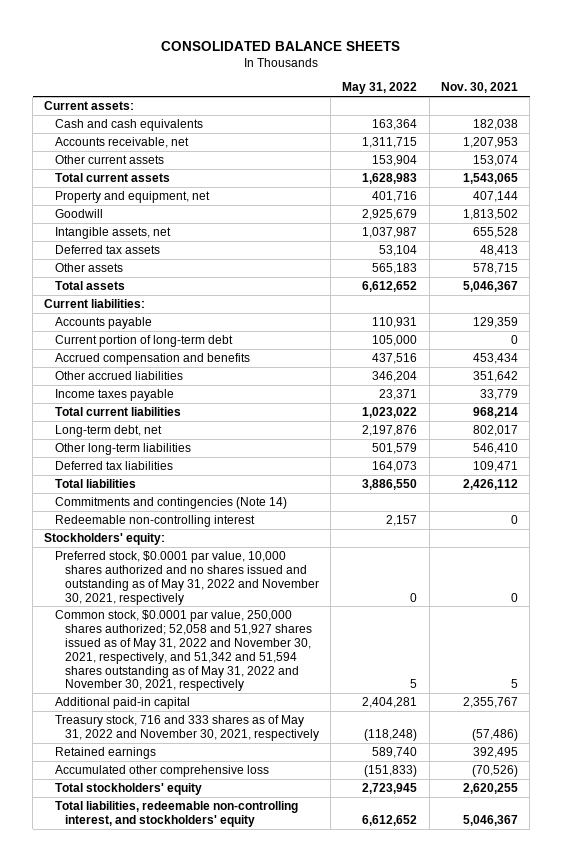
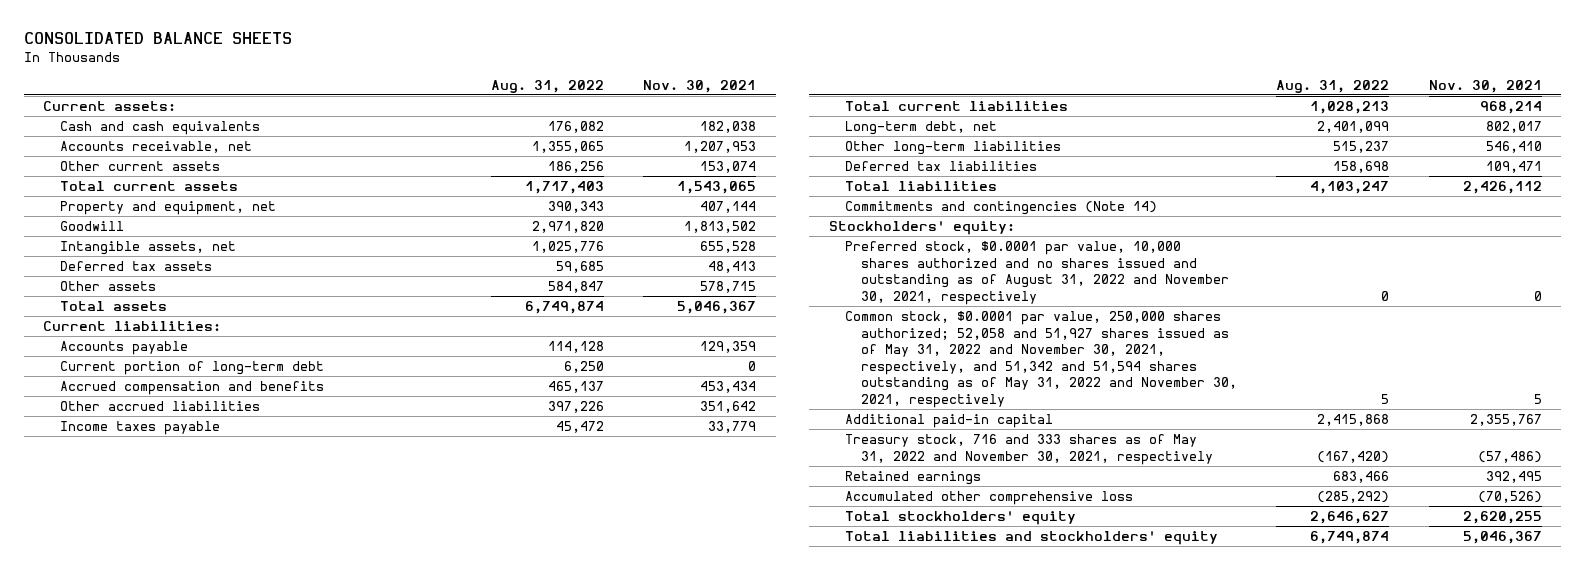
- | May 31, 2022 | Nov. 30, 2021
+ | Aug. 31, 2022 | Nov. 30, 2021
- Redeemable non-controlling interest | 2,157 | 0
- Preferred stock, $0.0001 par value, 10,000 shares authorized and no shares issued and outstanding as of May 31, 2022 and November 30, 2021, respectively | 0 | 0
+ Preferred stock, $0.0001 par value, 10,000 shares authorized and no shares issued and outstanding as of August 31, 2022 and November 30, 2021, respectively | 0 | 0
- Total liabilities, redeemable non-controlling interest, and stockholders' equity | 6,612,652 | 5,046,367
+ Total liabilities and stockholders' equity | 6,749,874 | 5,046,367

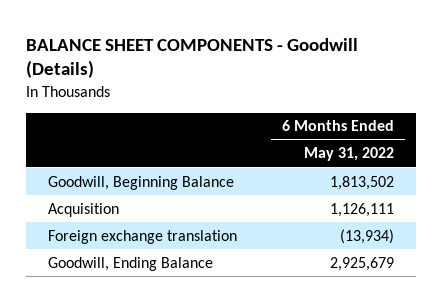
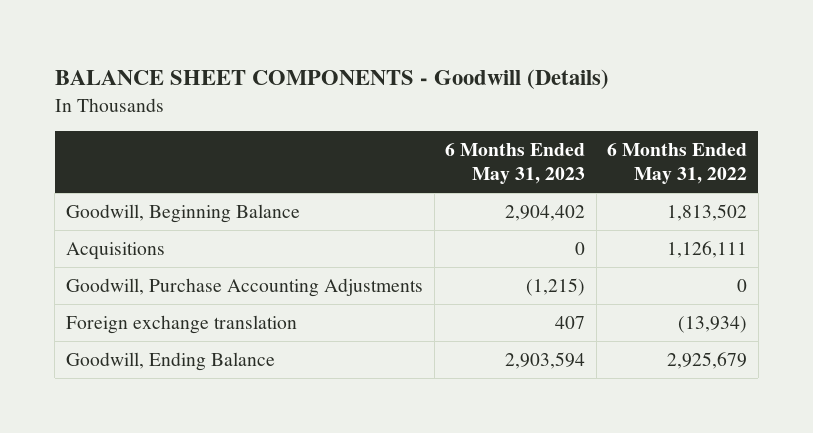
- | 6 Months Ended May 31, 2022
+ | 6 Months Ended May 31, 2023 | 6 Months Ended May 31, 2022
- Acquisition | 1,126,111
+ Acquisitions | 0 | 1,126,111
+ Goodwill, Purchase Accounting Adjustments | (1,215) | 0

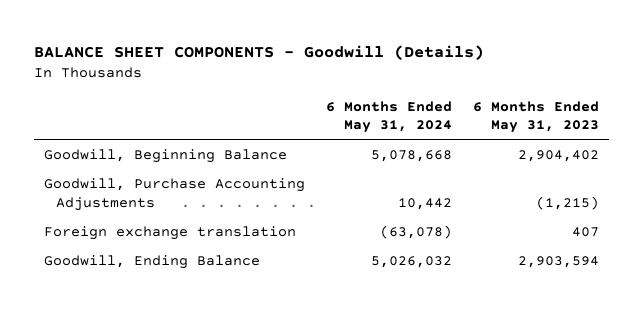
- | 6 Months Ended May 31, 2023 | 6 Months Ended May 31, 2022
+ | 6 Months Ended May 31, 2024 | 6 Months Ended May 31, 2023
- Acquisitions | 0 | 1,126,111

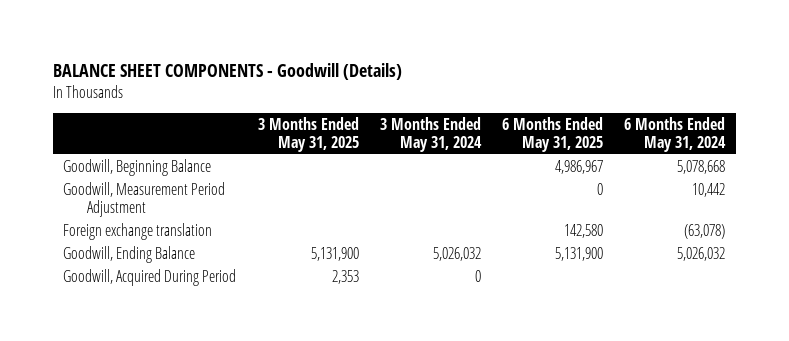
- | 6 Months Ended May 31, 2024 | 6 Months Ended May 31, 2023
+ | 3 Months Ended May 31, 2025 | 3 Months Ended May 31, 2024 | 6 Months Ended May 31, 2025 | 6 Months Ended May 31, 2024
- Goodwill, Purchase Accounting Adjustments | 10,442 | (1,215)
+ Goodwill, Measurement Period Adjustment | | | 0 | 10,442
+ Goodwill, Acquired During Period | 2,353 | 0 | |

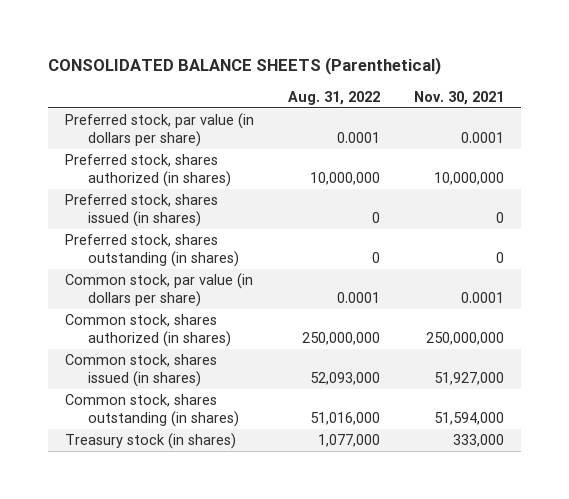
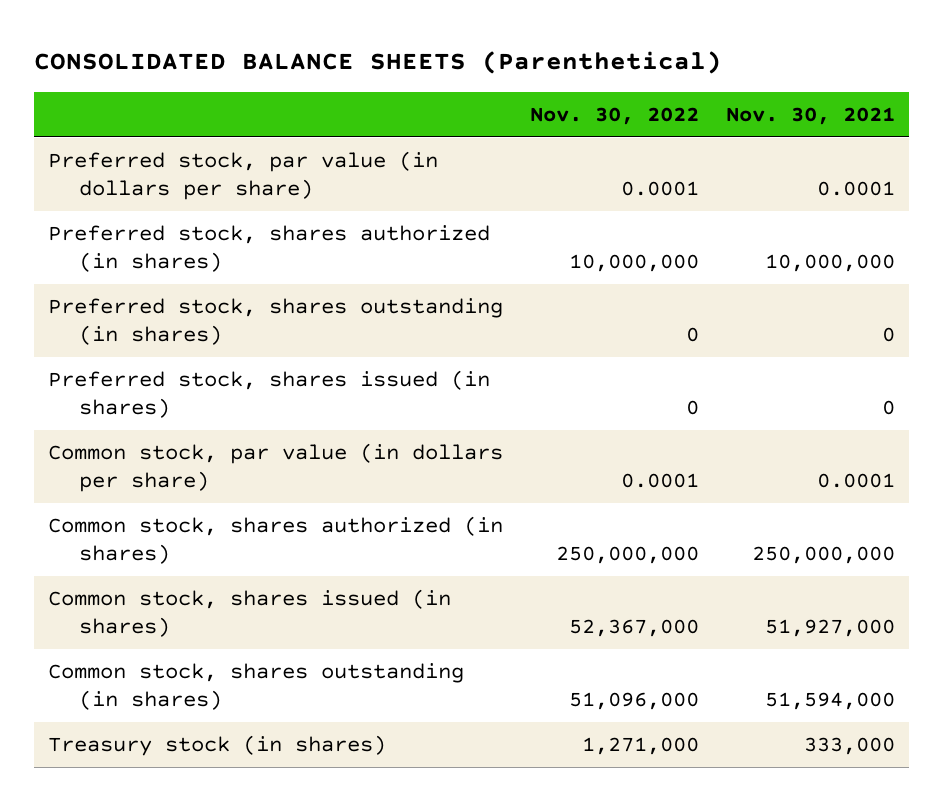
- | Aug. 31, 2022 | Nov. 30, 2021
+ | Nov. 30, 2022 | Nov. 30, 2021
moved down: Preferred stock, shares issued (in shares) | 0 | 0

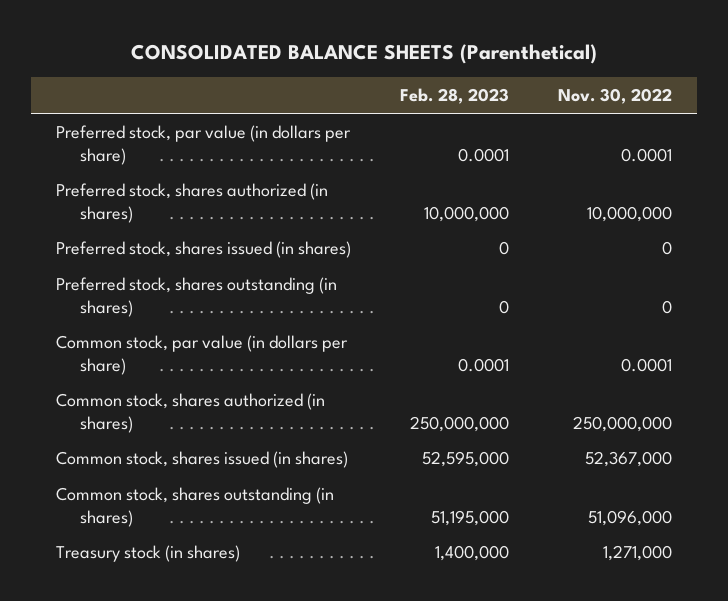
- | Nov. 30, 2022 | Nov. 30, 2021
+ | Feb. 28, 2023 | Nov. 30, 2022
moved down: Preferred stock, shares outstanding (in shares) | 0 | 0

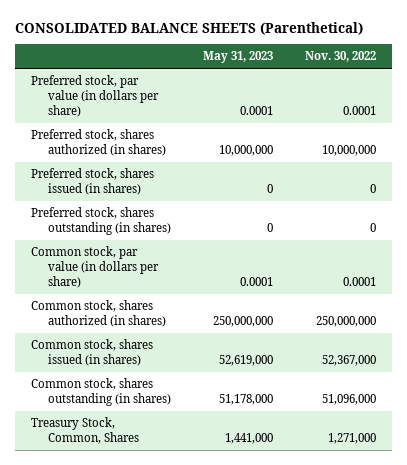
- | Feb. 28, 2023 | Nov. 30, 2022
+ | May 31, 2023 | Nov. 30, 2022
- Treasury stock (in shares) | 1,400,000 | 1,271,000
+ Treasury Stock, Common, Shares | 1,441,000 | 1,271,000

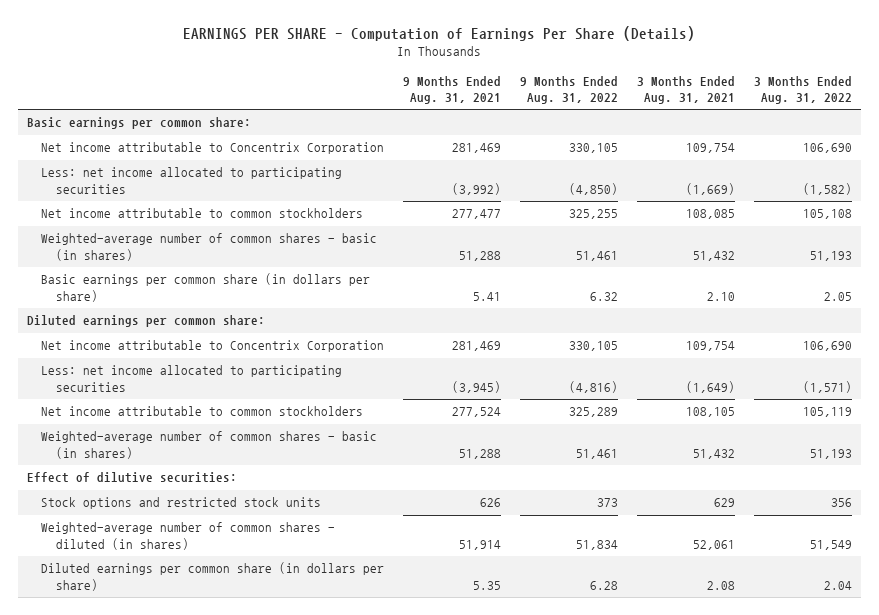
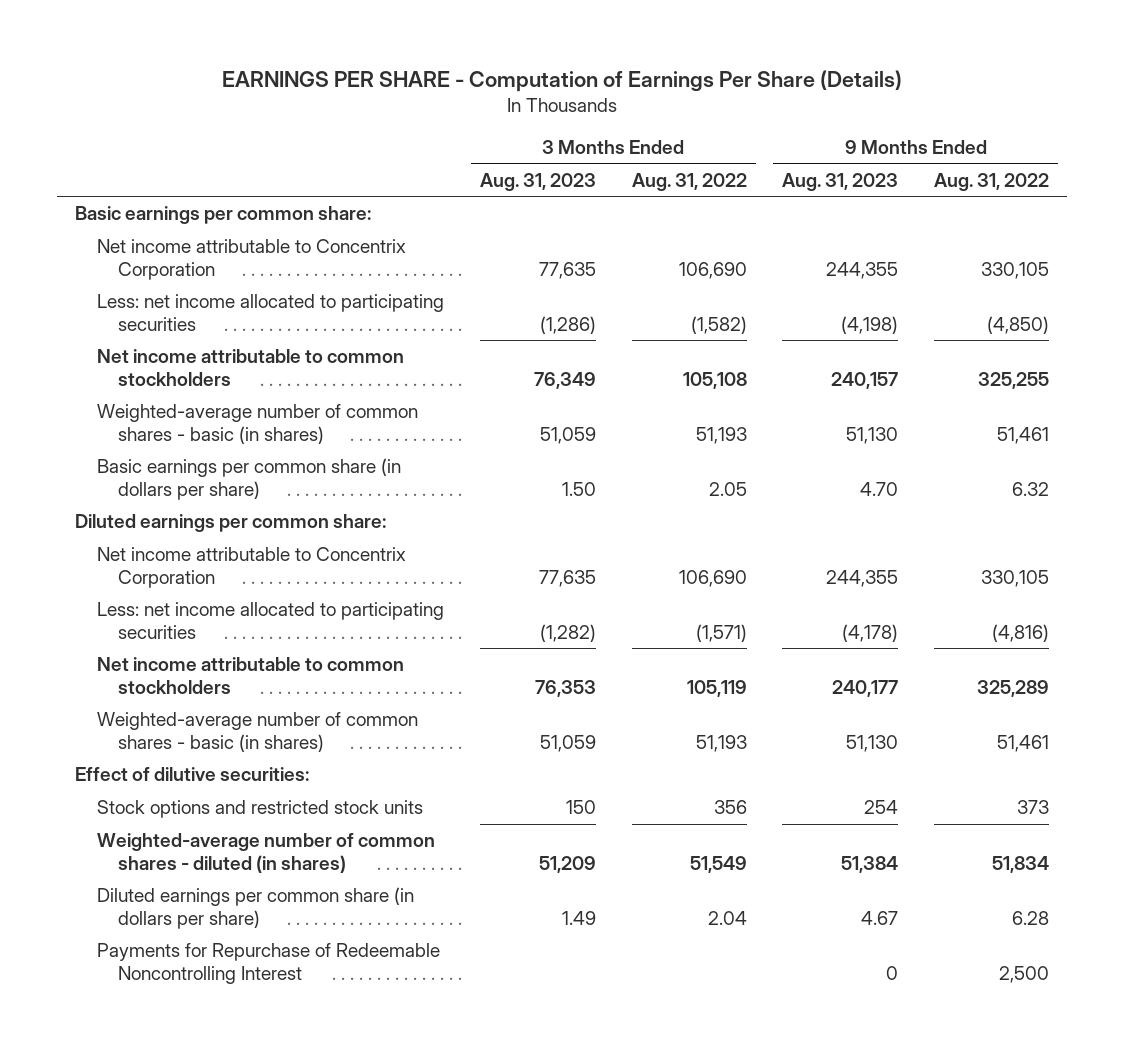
- | 9 Months Ended Aug. 31, 2021 | 9 Months Ended Aug. 31, 2022 | 3 Months Ended Aug. 31, 2021 | 3 Months Ended Aug. 31, 2022
+ | 3 Months Ended Aug. 31, 2023 | 3 Months Ended Aug. 31, 2022 | 9 Months Ended Aug. 31, 2023 | 9 Months Ended Aug. 31, 2022
+ Payments for Repurchase of Redeemable Noncontrolling Interest | | | 0 | 2,500

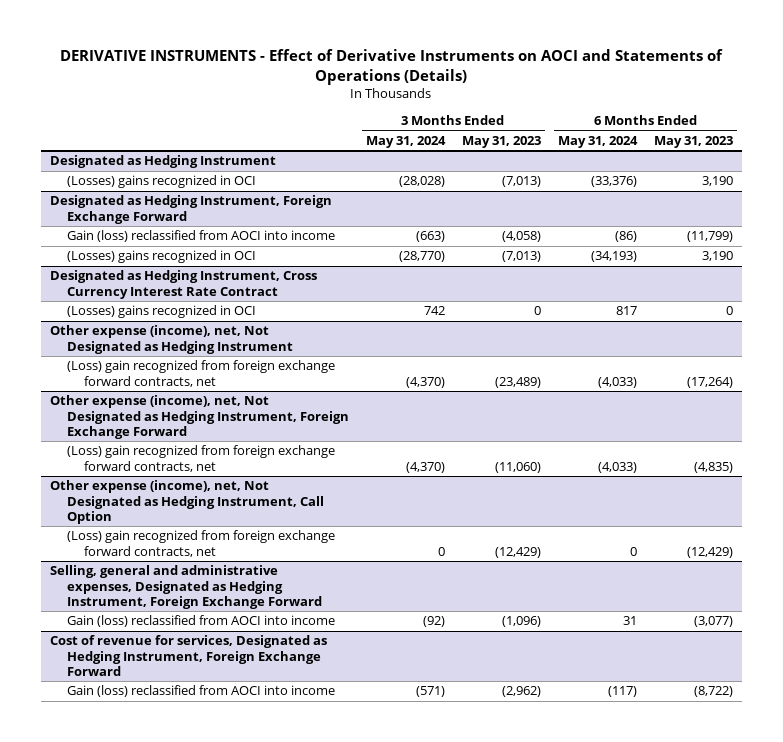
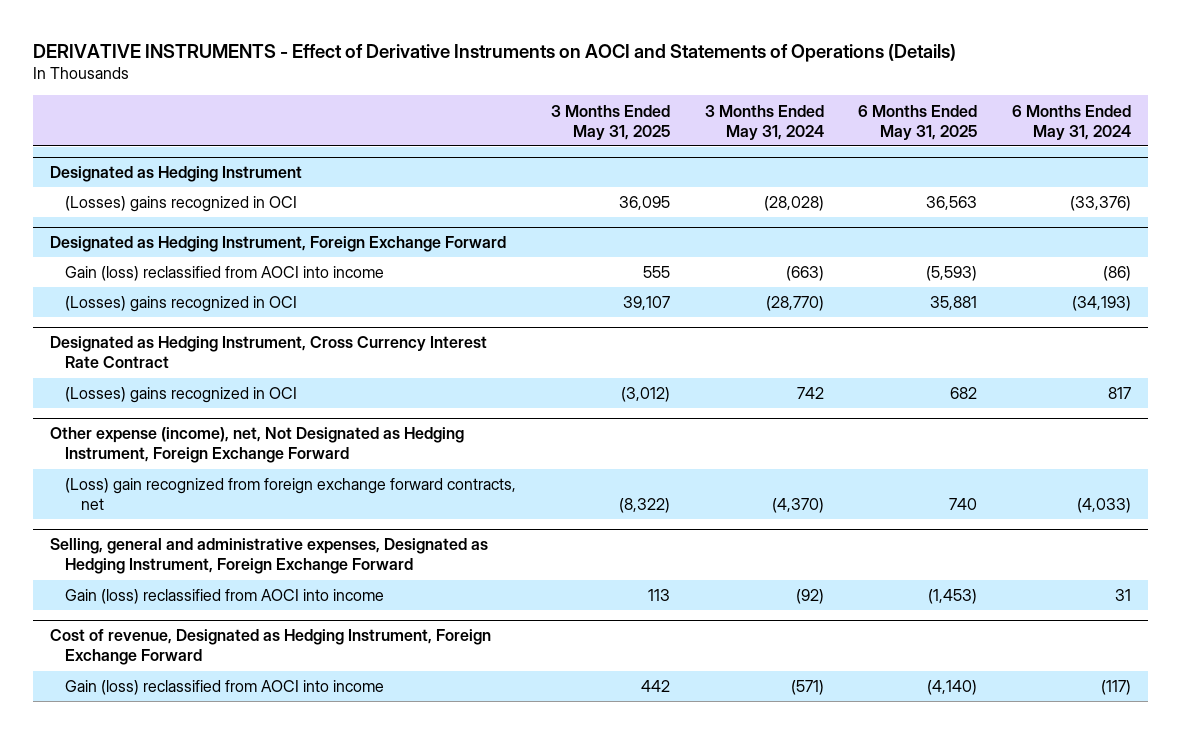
- | 3 Months Ended May 31, 2024 | 3 Months Ended May 31, 2023 | 6 Months Ended May 31, 2024 | 6 Months Ended May 31, 2023
+ | 3 Months Ended May 31, 2025 | 3 Months Ended May 31, 2024 | 6 Months Ended May 31, 2025 | 6 Months Ended May 31, 2024
- Other expense (income), net, Not Designated as Hedging Instrument
- (Loss) gain recognized from foreign exchange forward contracts, net | (4,370) | (23,489) | (4,033) | (17,264)
- Other expense (income), net, Not Designated as Hedging Instrument, Call Option
- (Loss) gain recognized from foreign exchange forward contracts, net | 0 | (12,429) | 0 | (12,429)
- Cost of revenue for services, Designated as Hedging Instrument, Foreign Exchange Forward
+ Cost of revenue, Designated as Hedging Instrument, Foreign Exchange Forward

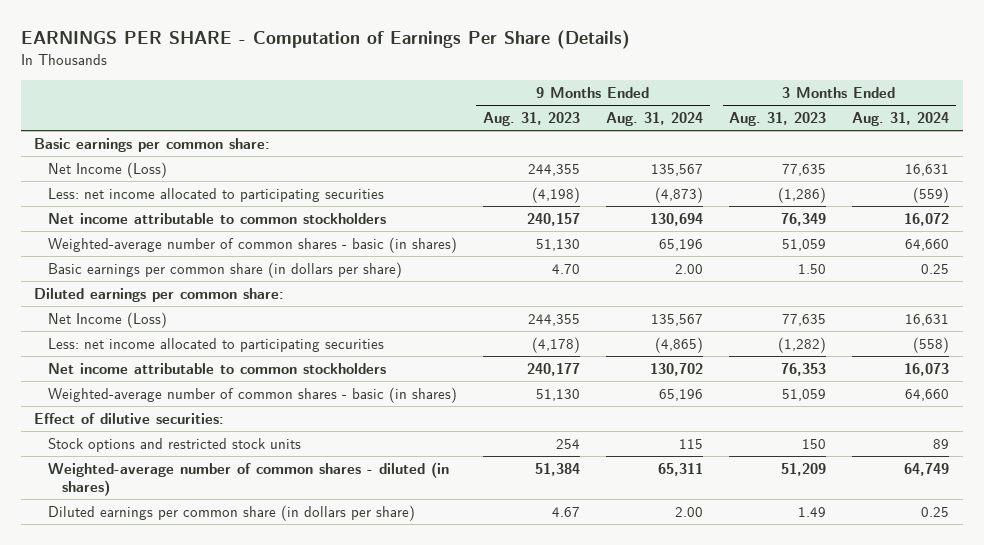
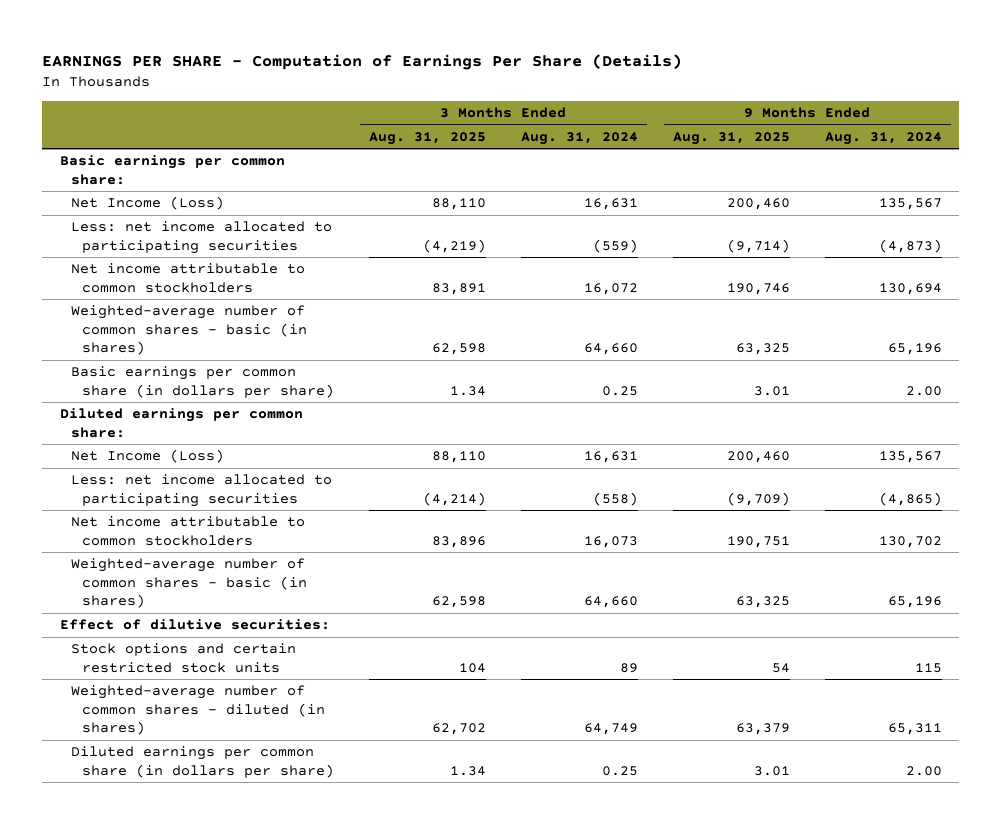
- | 9 Months Ended Aug. 31, 2023 | 9 Months Ended Aug. 31, 2024 | 3 Months Ended Aug. 31, 2023 | 3 Months Ended Aug. 31, 2024
+ | 3 Months Ended Aug. 31, 2025 | 3 Months Ended Aug. 31, 2024 | 9 Months Ended Aug. 31, 2025 | 9 Months Ended Aug. 31, 2024
- Stock options and restricted stock units | 254 | 115 | 150 | 89
+ Stock options and certain restricted stock units | 104 | 89 | 54 | 115

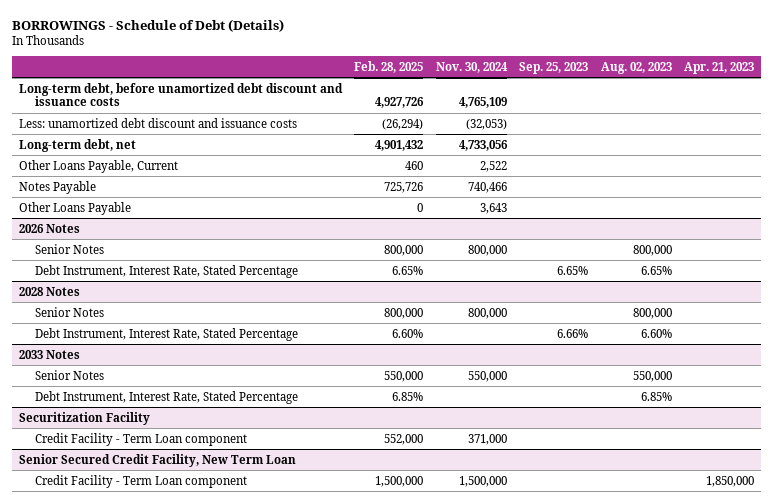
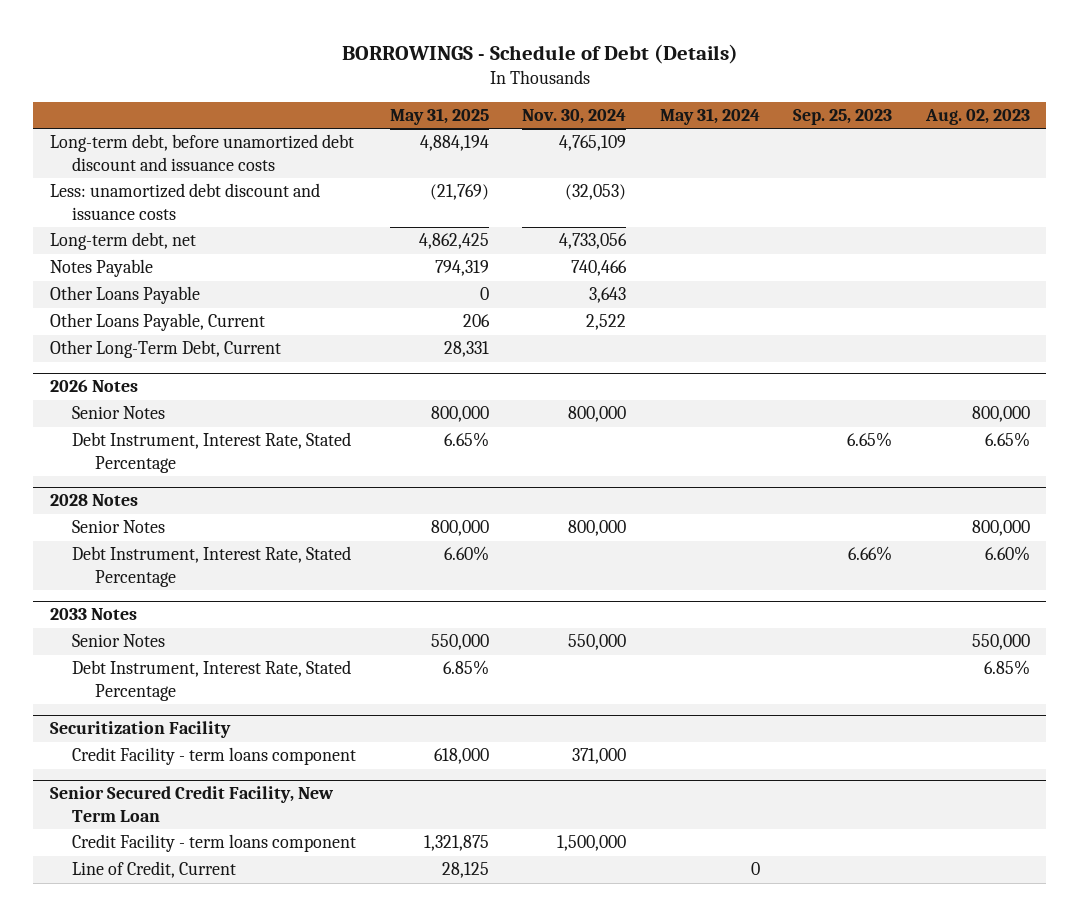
- | Feb. 28, 2025 | Nov. 30, 2024 | Sep. 25, 2023 | Aug. 02, 2023 | Apr. 21, 2023
+ | May 31, 2025 | Nov. 30, 2024 | May 31, 2024 | Sep. 25, 2023 | Aug. 02, 2023
moved down: Other Loans Payable, Current | 206 | 2,522 | | |
+ Other Long-Term Debt, Current | 28,331 | | | |
@ Securitization Facility
- Credit Facility - Term Loan component | 552,000 | 371,000 | | |
+ Credit Facility - term loans component | 618,000 | 371,000 | | |
@ Senior Secured Credit Facility, New Term Loan
- Credit Facility - Term Loan component | 1,500,000 | 1,500,000 | | | 1,850,000
+ Credit Facility - term loans component | 1,321,875 | 1,500,000 | | |
+ Line of Credit, Current | 28,125 | | 0 | |

